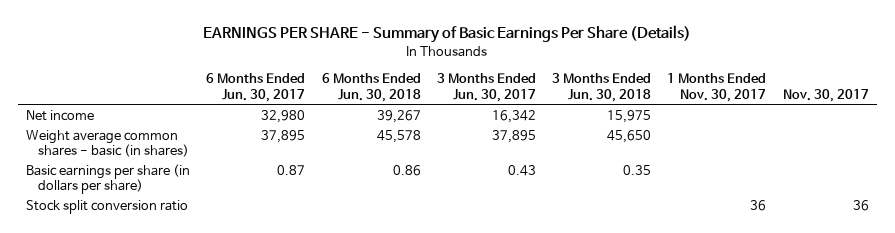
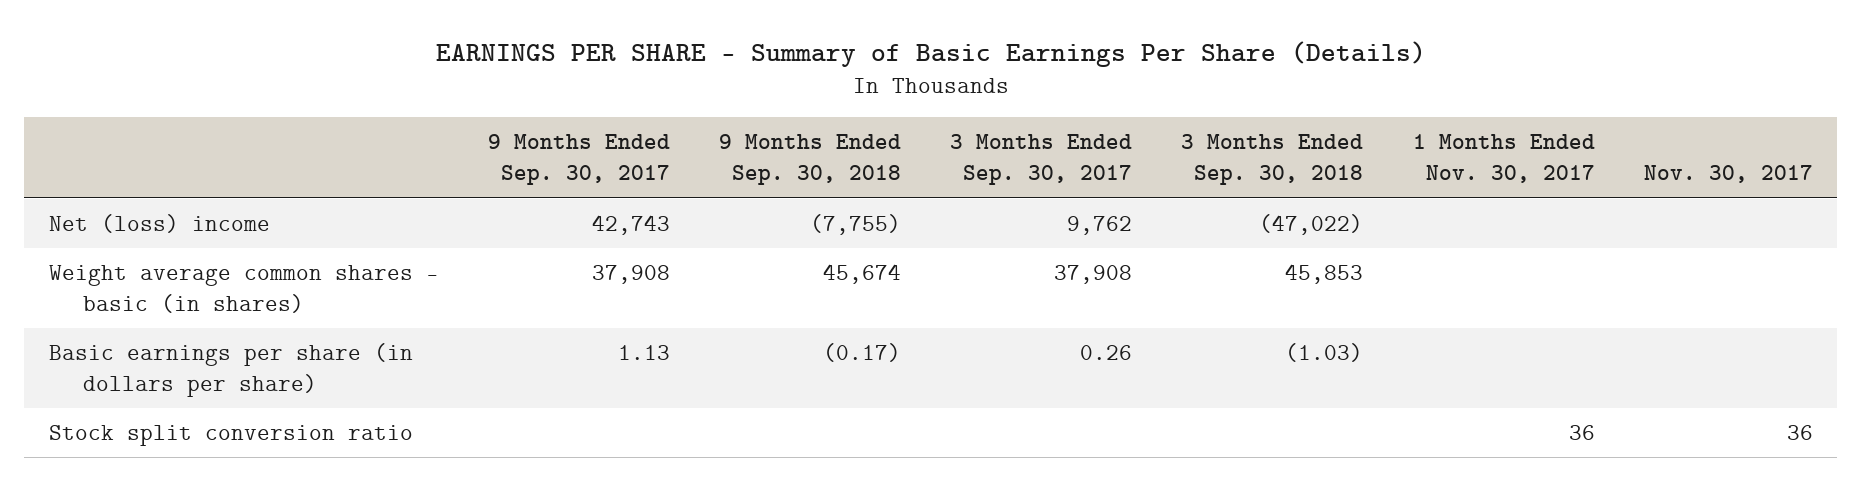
- | 6 Months Ended Jun. 30, 2017 | 6 Months Ended Jun. 30, 2018 | 3 Months Ended Jun. 30, 2017 | 3 Months Ended Jun. 30, 2018 | 1 Months Ended Nov. 30, 2017 | Nov. 30, 2017
+ | 9 Months Ended Sep. 30, 2017 | 9 Months Ended Sep. 30, 2018 | 3 Months Ended Sep. 30, 2017 | 3 Months Ended Sep. 30, 2018 | 1 Months Ended Nov. 30, 2017 | Nov. 30, 2017
- Net income | 32,980 | 39,267 | 16,342 | 15,975 | |
+ Net (loss) income | 42,743 | (7,755) | 9,762 | (47,022) | |

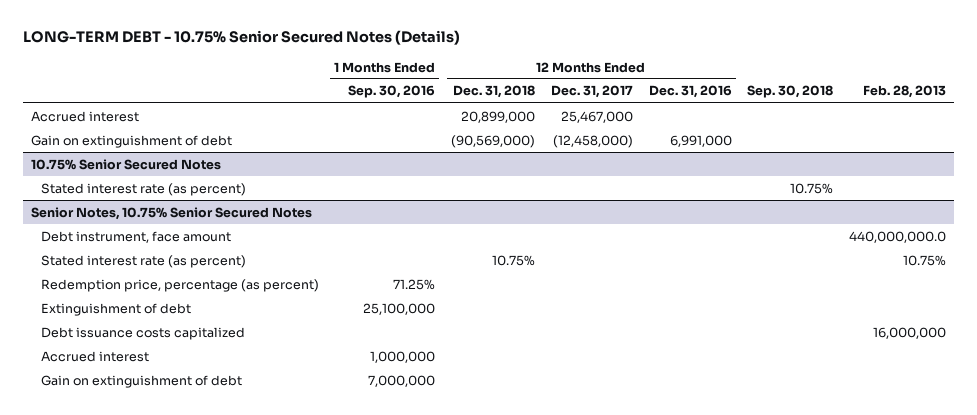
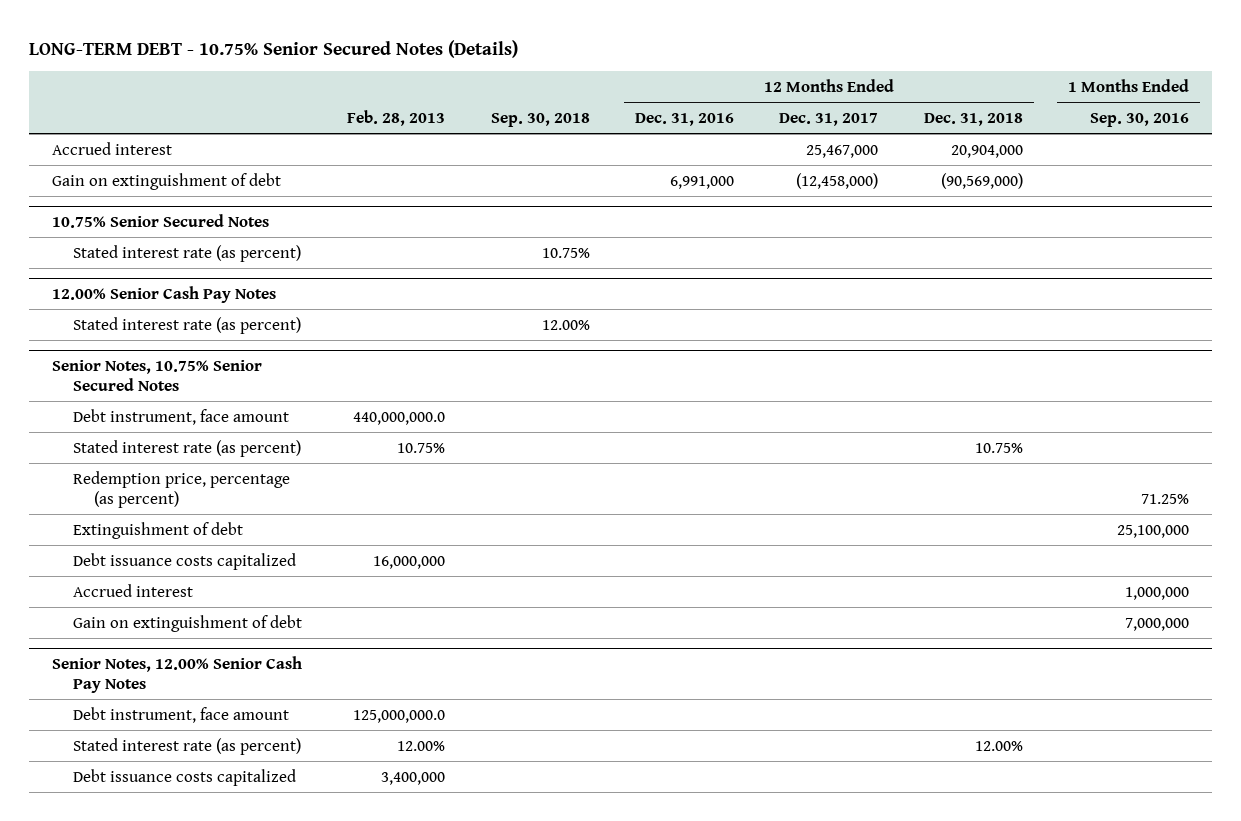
- | 1 Months Ended Sep. 30, 2016 | 12 Months Ended Dec. 31, 2018 | 12 Months Ended Dec. 31, 2017 | 12 Months Ended Dec. 31, 2016 | Sep. 30, 2018 | Feb. 28, 2013
+ | Feb. 28, 2013 | Sep. 30, 2018 | 12 Months Ended Dec. 31, 2016 | 12 Months Ended Dec. 31, 2017 | 12 Months Ended Dec. 31, 2018 | 1 Months Ended Sep. 30, 2016
- Accrued interest | | 20,899,000 | 25,467,000 | | |
+ Accrued interest | | | | 25,467,000 | 20,904,000 |
+ 12.00% Senior Cash Pay Notes
+ Stated interest rate (as percent) | | 12.00% | | | |
+ Senior Notes, 12.00% Senior Cash Pay Notes
+ Debt instrument, face amount | 125,000,000.0 | | | | |
+ Stated interest rate (as percent) | 12.00% | | | | 12.00% |
+ Debt issuance costs capitalized | 3,400,000 | | | | |

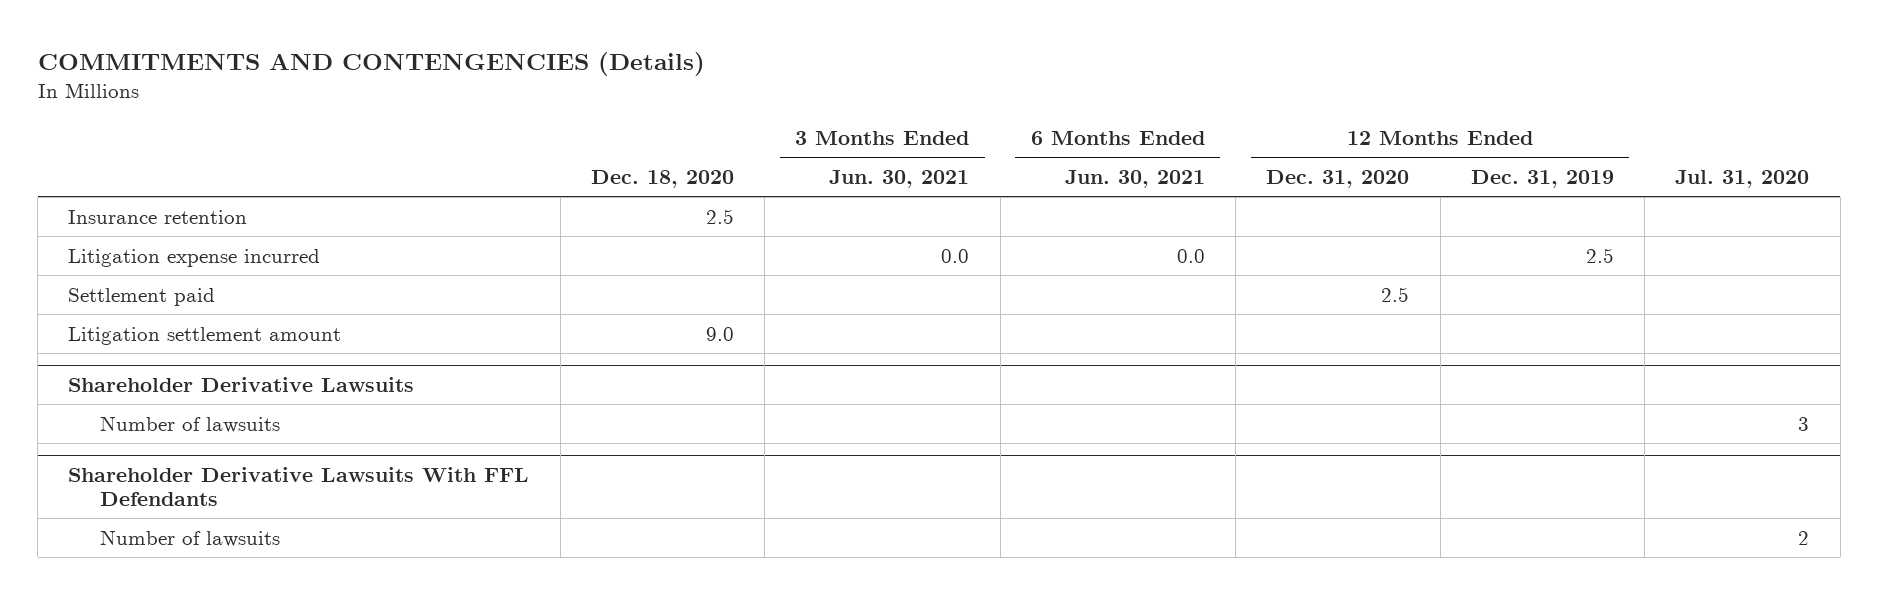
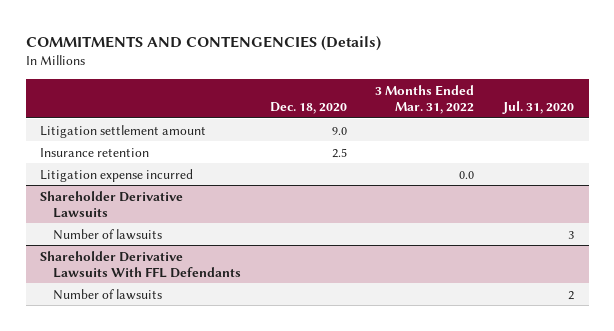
- | Dec. 18, 2020 | 3 Months Ended Jun. 30, 2021 | 6 Months Ended Jun. 30, 2021 | 12 Months Ended Dec. 31, 2020 | 12 Months Ended Dec. 31, 2019 | Jul. 31, 2020
+ | Dec. 18, 2020 | 3 Months Ended Mar. 31, 2022 | Jul. 31, 2020
moved up: Litigation settlement amount | 9.0 | |
- Settlement paid | | | | 2.5 | |

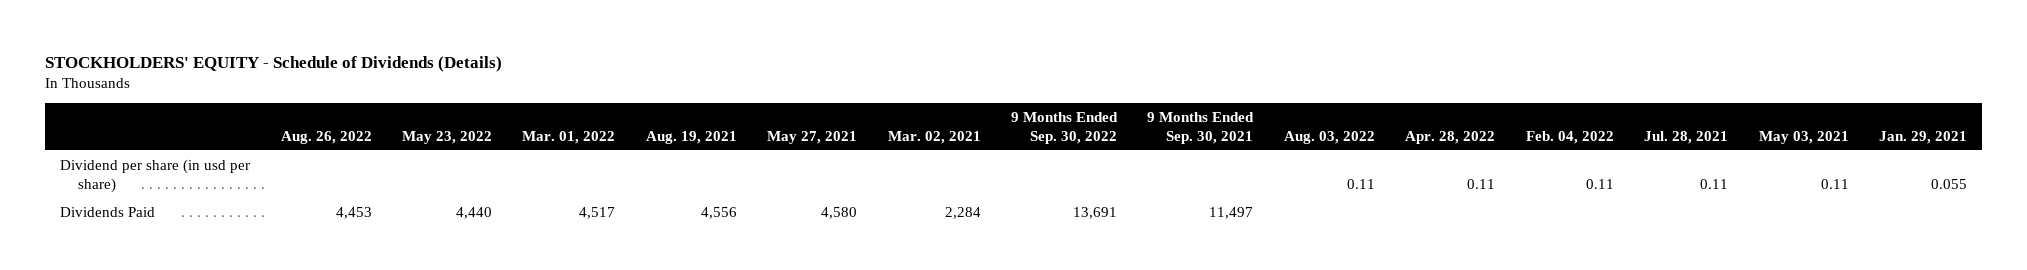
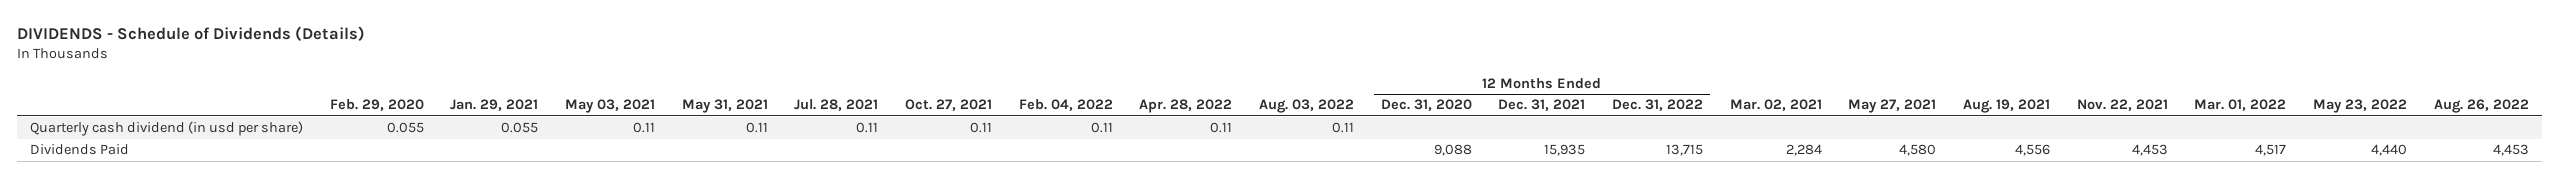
- STOCKHOLDERS' EQUITY - Schedule of Dividends (Details)
+ DIVIDENDS - Schedule of Dividends (Details)
- | Aug. 26, 2022 | May 23, 2022 | Mar. 01, 2022 | Aug. 19, 2021 | May 27, 2021 | Mar. 02, 2021 | 9 Months Ended Sep. 30, 2022 | 9 Months Ended Sep. 30, 2021 | Aug. 03, 2022 | Apr. 28, 2022 | Feb. 04, 2022 | Jul. 28, 2021 | May 03, 2021 | Jan. 29, 2021
+ | Feb. 29, 2020 | Jan. 29, 2021 | May 03, 2021 | May 31, 2021 | Jul. 28, 2021 | Oct. 27, 2021 | Feb. 04, 2022 | Apr. 28, 2022 | Aug. 03, 2022 | 12 Months Ended Dec. 31, 2020 | 12 Months Ended Dec. 31, 2021 | 12 Months Ended Dec. 31, 2022 | Mar. 02, 2021 | May 27, 2021 | Aug. 19, 2021 | Nov. 22, 2021 | Mar. 01, 2022 | May 23, 2022 | Aug. 26, 2022
- Dividend per share (in usd per share) | | | | | | | | | 0.11 | 0.11 | 0.11 | 0.11 | 0.11 | 0.055
+ Quarterly cash dividend (in usd per share) | 0.055 | 0.055 | 0.11 | 0.11 | 0.11 | 0.11 | 0.11 | 0.11 | 0.11 | | | | | | | | | |

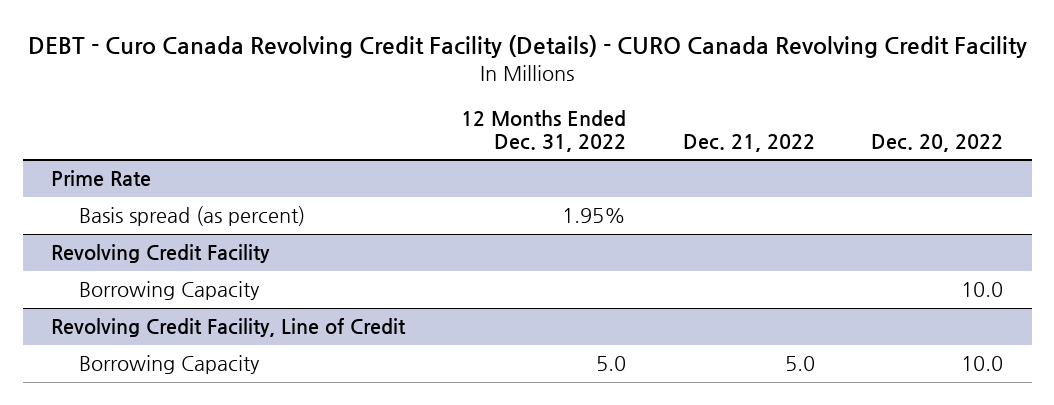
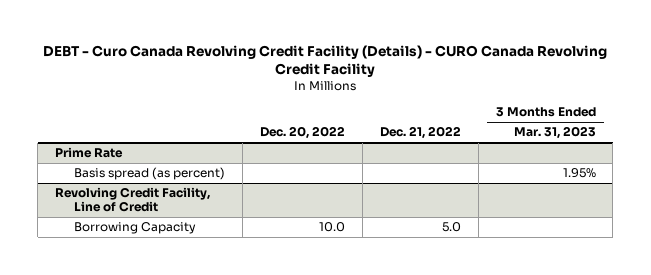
- | 12 Months Ended Dec. 31, 2022 | Dec. 21, 2022 | Dec. 20, 2022
+ | Dec. 20, 2022 | Dec. 21, 2022 | 3 Months Ended Mar. 31, 2023
- Revolving Credit Facility
- Borrowing Capacity | | | 10.0

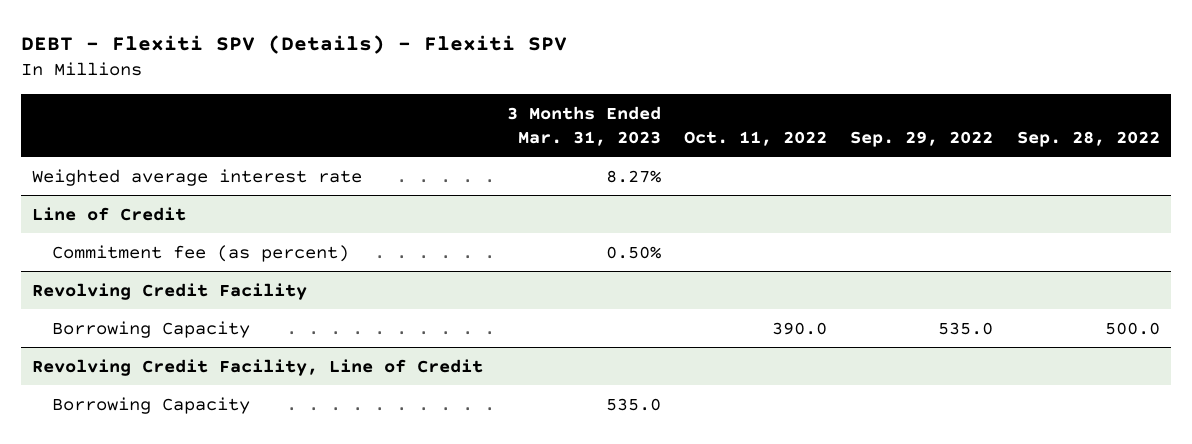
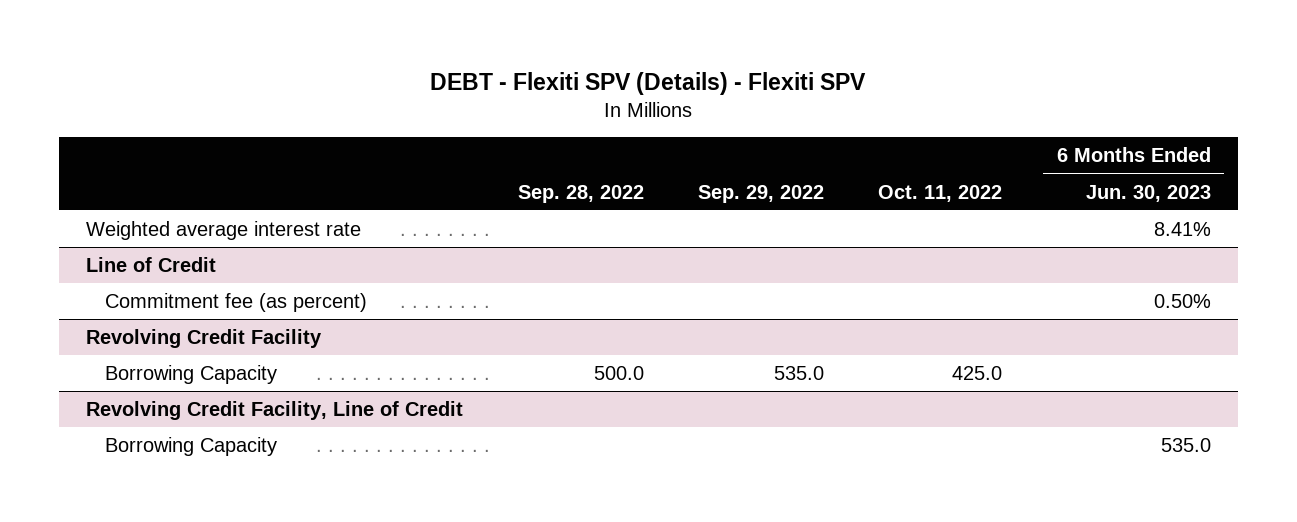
- | 3 Months Ended Mar. 31, 2023 | Oct. 11, 2022 | Sep. 29, 2022 | Sep. 28, 2022
+ | Sep. 28, 2022 | Sep. 29, 2022 | Oct. 11, 2022 | 6 Months Ended Jun. 30, 2023
@ Revolving Credit Facility
- Borrowing Capacity | | 390.0 | 535.0 | 500.0
+ Borrowing Capacity | 500.0 | 535.0 | 425.0 |

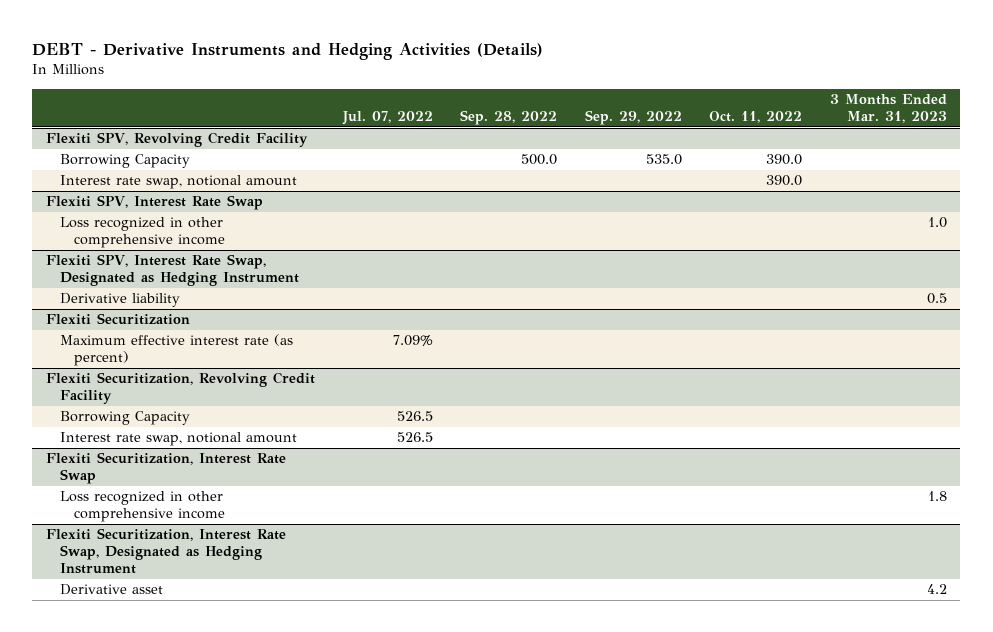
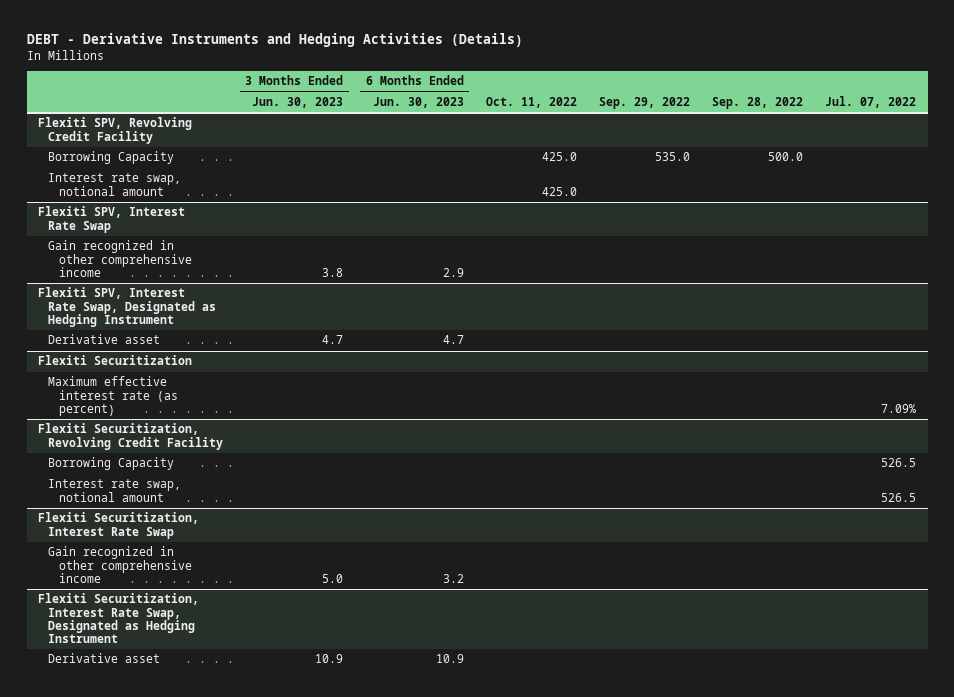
- | Jul. 07, 2022 | Sep. 28, 2022 | Sep. 29, 2022 | Oct. 11, 2022 | 3 Months Ended Mar. 31, 2023
+ | 3 Months Ended Jun. 30, 2023 | 6 Months Ended Jun. 30, 2023 | Oct. 11, 2022 | Sep. 29, 2022 | Sep. 28, 2022 | Jul. 07, 2022
@ Flexiti SPV, Revolving Credit Facility
- Borrowing Capacity | | 500.0 | 535.0 | 390.0 |
- Interest rate swap, notional amount | | | | 390.0 |
+ Borrowing Capacity | | | 425.0 | 535.0 | 500.0 |
+ Interest rate swap, notional amount | | | 425.0 | | |
@ Flexiti SPV, Interest Rate Swap
- Loss recognized in other comprehensive income | | | | | 1.0
+ Gain recognized in other comprehensive income | 3.8 | 2.9 | | | |
@ Flexiti SPV, Interest Rate Swap, Designated as Hedging Instrument
- Derivative liability | | | | | 0.5
+ Derivative asset | 4.7 | 4.7 | | | |
@ Flexiti Securitization, Interest Rate Swap
- Loss recognized in other comprehensive income | | | | | 1.8
+ Gain recognized in other comprehensive income | 5.0 | 3.2 | | | |

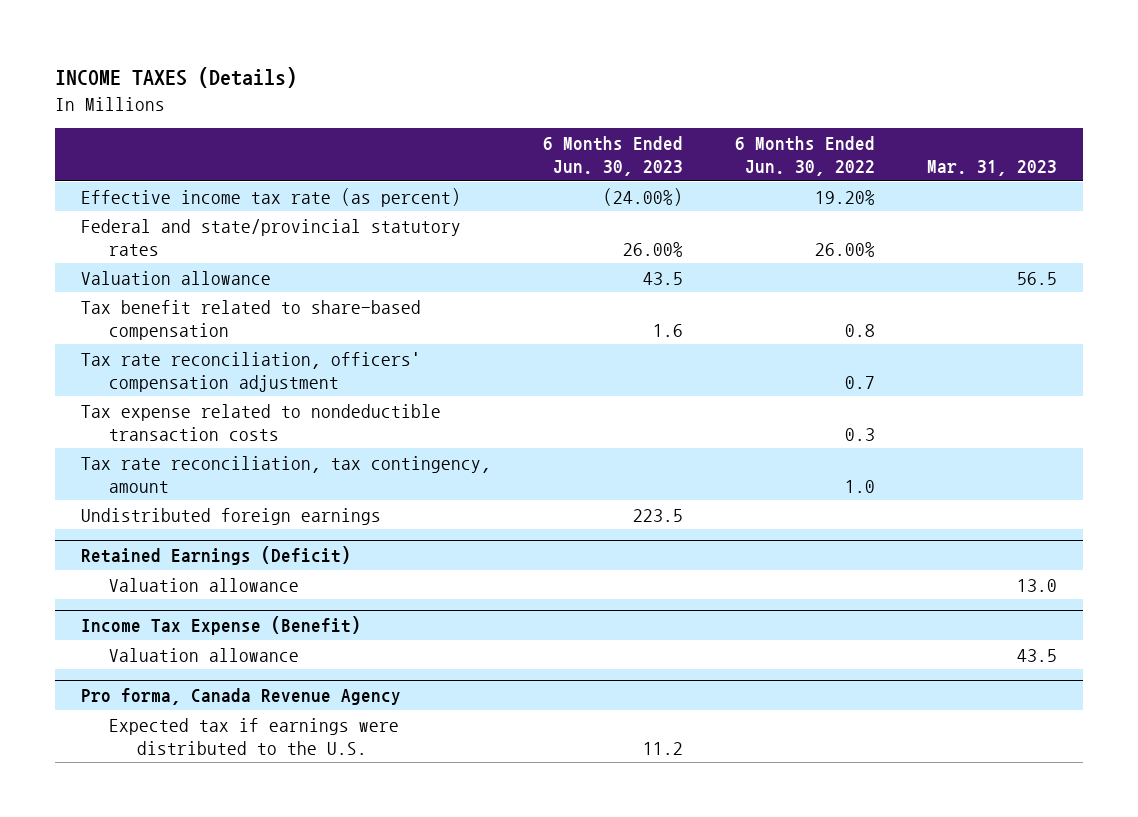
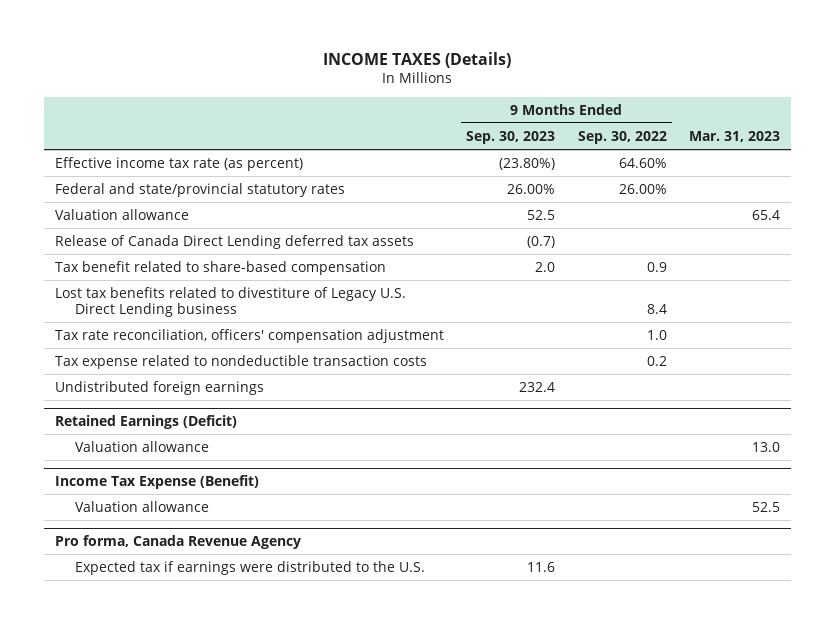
- | 6 Months Ended Jun. 30, 2023 | 6 Months Ended Jun. 30, 2022 | Mar. 31, 2023
+ | 9 Months Ended Sep. 30, 2023 | 9 Months Ended Sep. 30, 2022 | Mar. 31, 2023
- Valuation allowance | 43.5 | | 56.5
+ Valuation allowance | 52.5 | | 65.4
+ Release of Canada Direct Lending deferred tax assets | (0.7) | |
+ Lost tax benefits related to divestiture of Legacy U.S. Direct Lending business | | 8.4 |
- Tax rate reconciliation, tax contingency, amount | | 1.0 |
@ Income Tax Expense (Benefit)
- Valuation allowance | | | 43.5
+ Valuation allowance | | | 52.5

